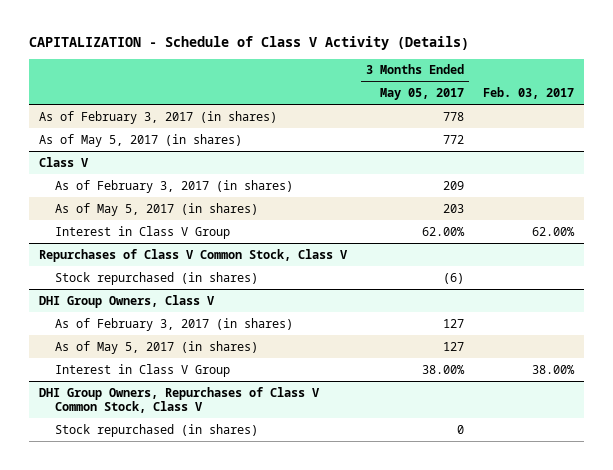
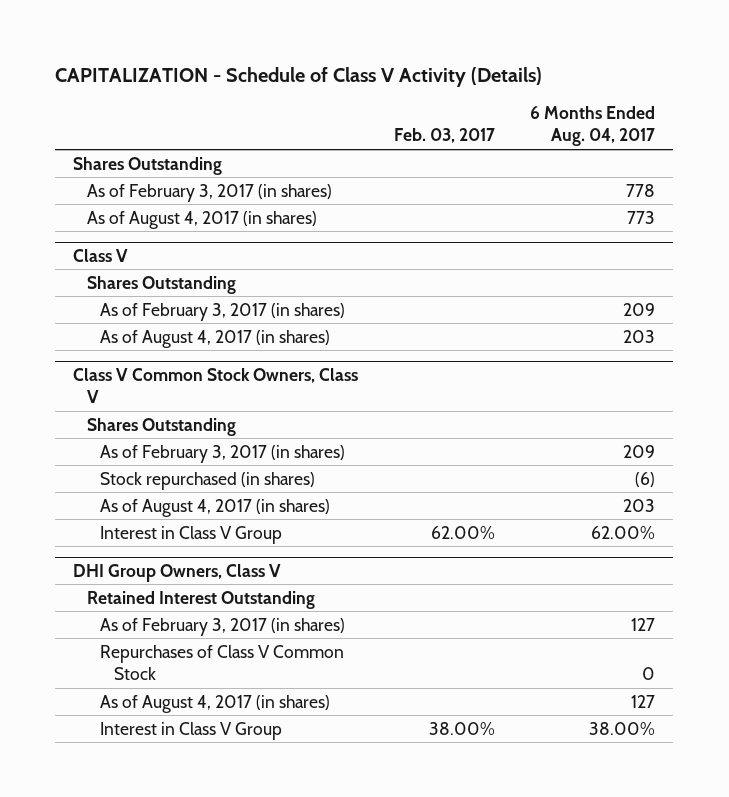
- | 3 Months Ended May 05, 2017 | Feb. 03, 2017
+ | Feb. 03, 2017 | 6 Months Ended Aug. 04, 2017
+ Shares Outstanding
- As of May 5, 2017 (in shares) | 772 |
+ As of August 4, 2017 (in shares) | | 773
@ Class V
+ Shares Outstanding
- As of May 5, 2017 (in shares) | 203 |
- Interest in Class V Group | 62.00% | 62.00%
- Repurchases of Class V Common Stock, Class V
@ Class V
+ As of August 4, 2017 (in shares) | | 203
+ Class V Common Stock Owners, Class V
+ Shares Outstanding
+ As of February 3, 2017 (in shares) | | 209
+ As of August 4, 2017 (in shares) | | 203
+ Interest in Class V Group | 62.00% | 62.00%
@ DHI Group Owners, Class V
+ Retained Interest Outstanding
- As of May 5, 2017 (in shares) | 127 |
+ Repurchases of Class V Common Stock | | 0
+ As of August 4, 2017 (in shares) | | 127
- DHI Group Owners, Repurchases of Class V Common Stock, Class V
- Stock repurchased (in shares) | 0 |

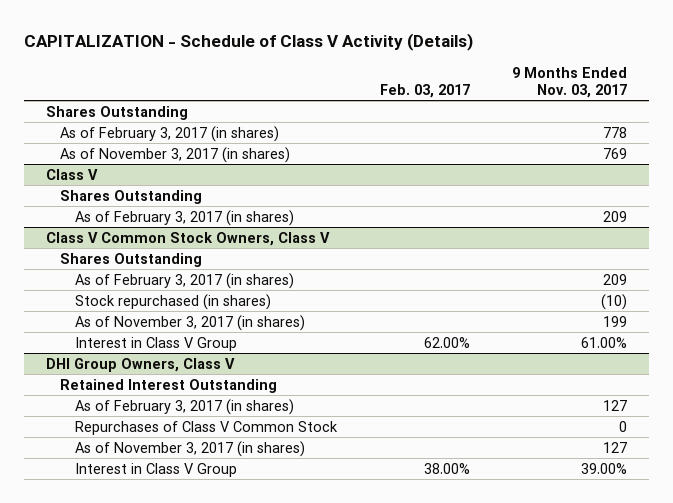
- | Feb. 03, 2017 | 6 Months Ended Aug. 04, 2017
+ | Feb. 03, 2017 | 9 Months Ended Nov. 03, 2017
- As of August 4, 2017 (in shares) | | 773
+ As of November 3, 2017 (in shares) | | 769
@ Class V
- As of August 4, 2017 (in shares) | | 203
@ Class V Common Stock Owners, Class V
- As of August 4, 2017 (in shares) | | 203
+ As of November 3, 2017 (in shares) | | 199
@ DHI Group Owners, Class V
- As of August 4, 2017 (in shares) | | 127
+ As of November 3, 2017 (in shares) | | 127

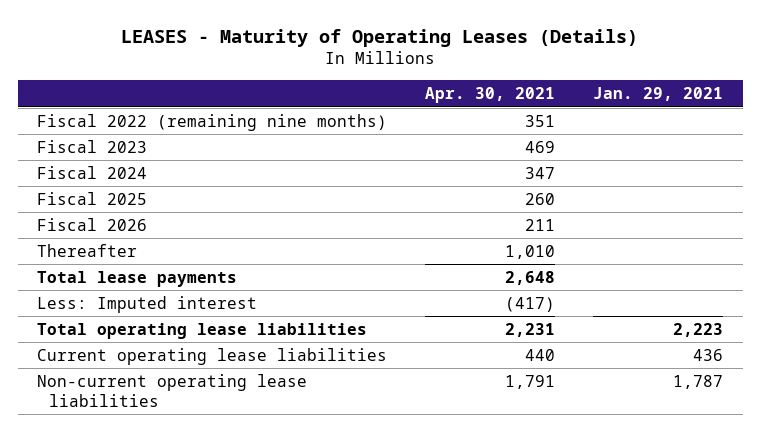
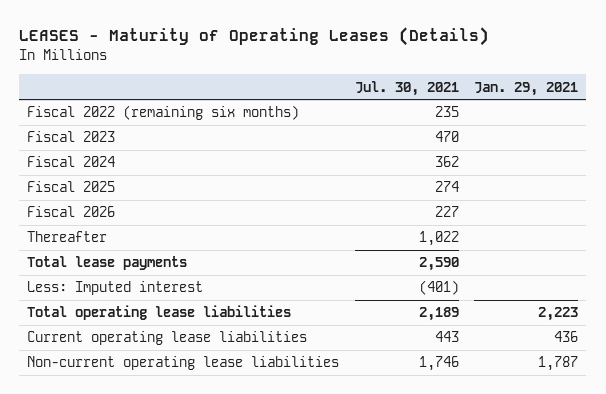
- | Apr. 30, 2021 | Jan. 29, 2021
+ | Jul. 30, 2021 | Jan. 29, 2021
- Fiscal 2022 (remaining nine months) | 351 |
+ Fiscal 2022 (remaining six months) | 235 |

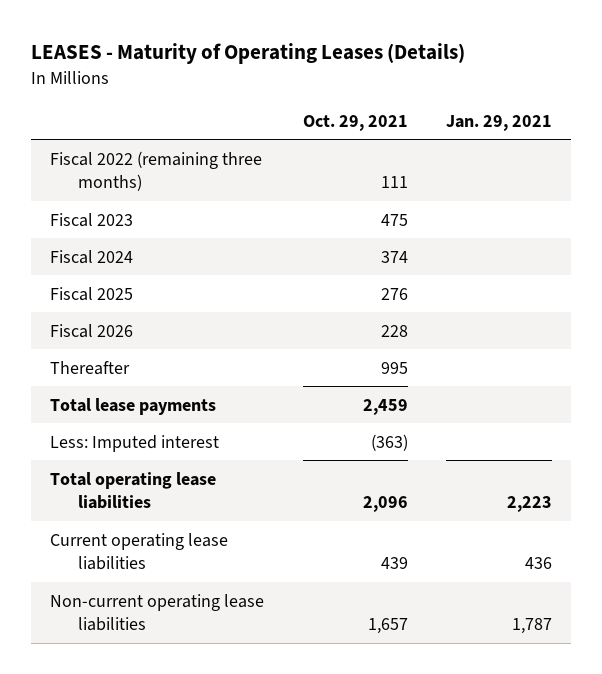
- | Jul. 30, 2021 | Jan. 29, 2021
+ | Oct. 29, 2021 | Jan. 29, 2021
- Fiscal 2022 (remaining six months) | 235 |
+ Fiscal 2022 (remaining three months) | 111 |

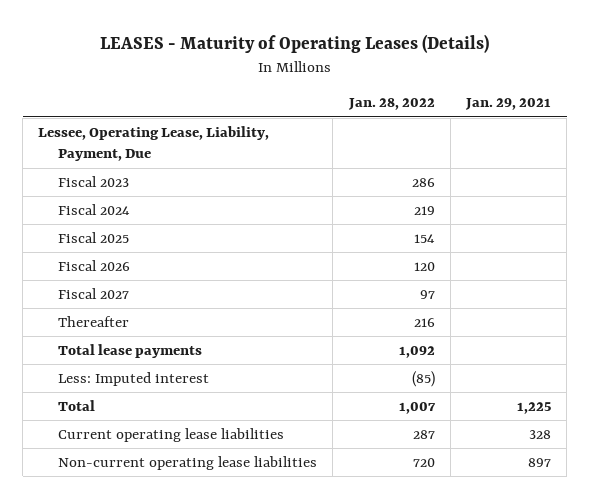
- | Oct. 29, 2021 | Jan. 29, 2021
+ | Jan. 28, 2022 | Jan. 29, 2021
- Fiscal 2022 (remaining three months) | 111 |
+ Lessee, Operating Lease, Liability, Payment, Due
+ Fiscal 2027 | 97 |
- Total operating lease liabilities | 2,096 | 2,223
- Current operating lease liabilities | 439 | 436
- Non-current operating lease liabilities | 1,657 | 1,787
+ Total | 1,007 | 1,225
+ Current operating lease liabilities | 287 | 328
+ Non-current operating lease liabilities | 720 | 897

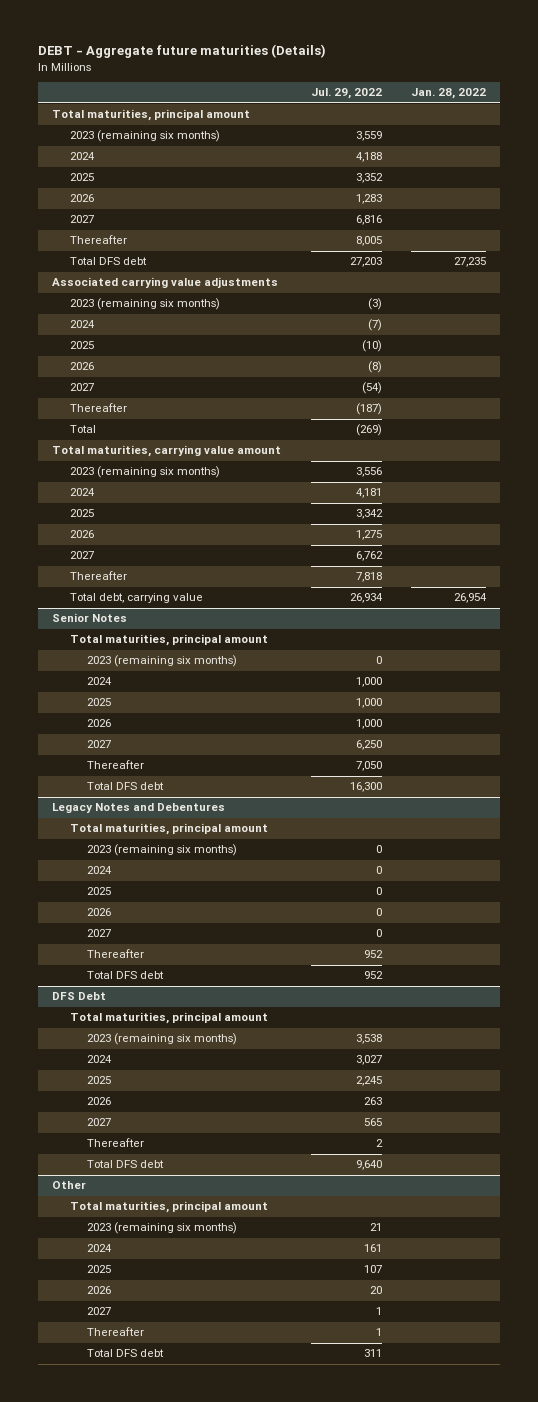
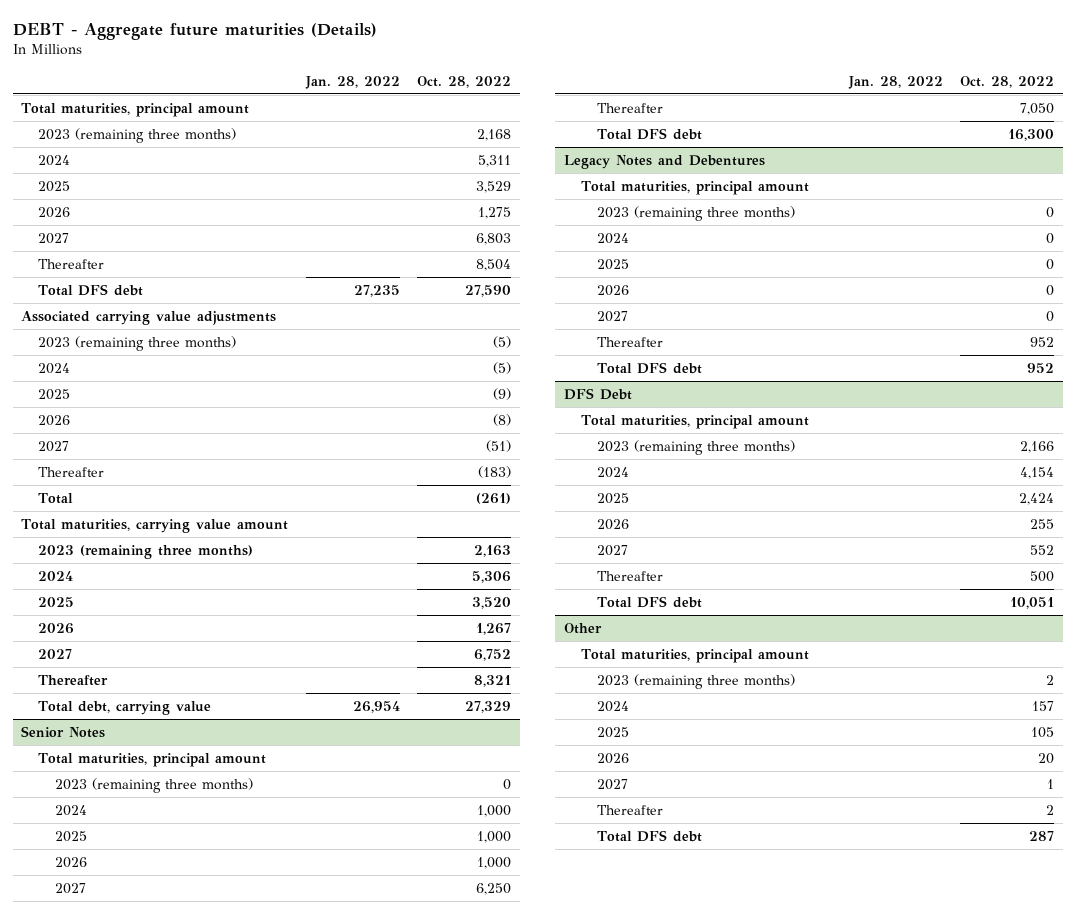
- | Jul. 29, 2022 | Jan. 28, 2022
+ | Jan. 28, 2022 | Oct. 28, 2022
- 2023 (remaining six months) | 3,559 |
+ 2023 (remaining three months) | | 2,168
- 2023 (remaining six months) | (3) |
+ 2023 (remaining three months) | | (5)
- 2023 (remaining six months) | 3,556 |
+ 2023 (remaining three months) | | 2,163
@ Senior Notes
- 2023 (remaining six months) | 0 |
+ 2023 (remaining three months) | | 0
@ Legacy Notes and Debentures
- 2023 (remaining six months) | 0 |
+ 2023 (remaining three months) | | 0
@ DFS Debt
- 2023 (remaining six months) | 3,538 |
+ 2023 (remaining three months) | | 2,166
@ Other
- 2023 (remaining six months) | 21 |
+ 2023 (remaining three months) | | 2

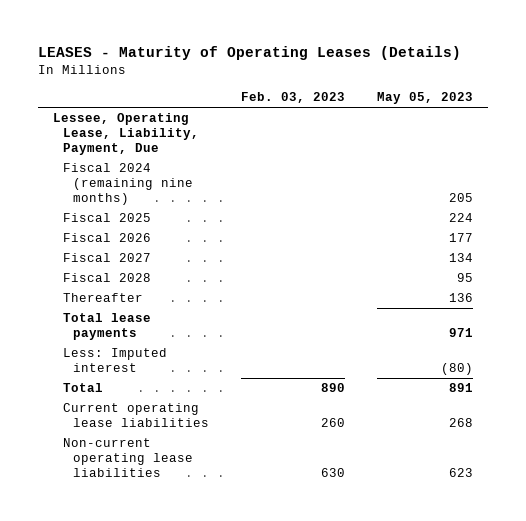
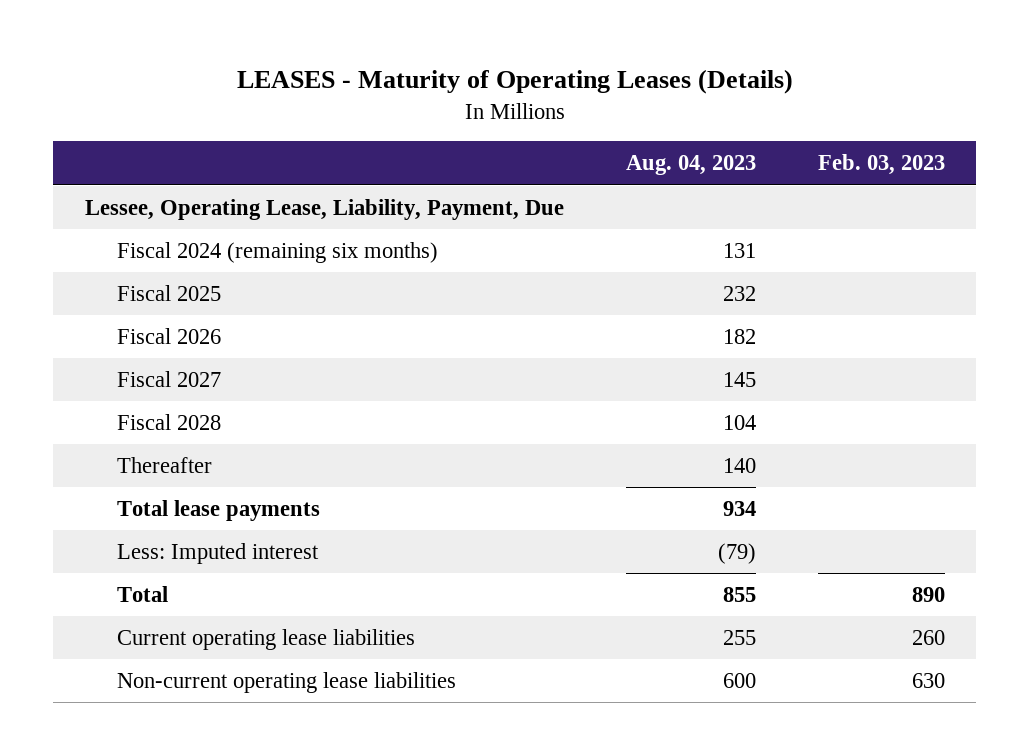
- | Feb. 03, 2023 | May 05, 2023
+ | Aug. 04, 2023 | Feb. 03, 2023
- Fiscal 2024 (remaining nine months) | | 205
+ Fiscal 2024 (remaining six months) | 131 |

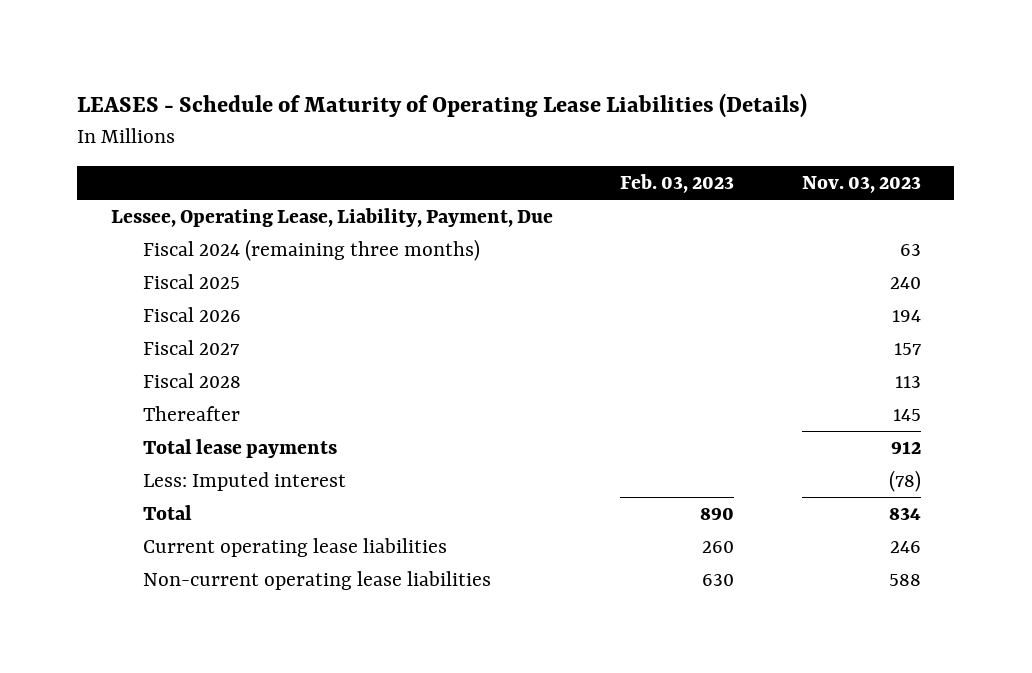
- LEASES - Maturity of Operating Leases (Details)
+ LEASES - Schedule of Maturity of Operating Lease Liabilities (Details)
- | Aug. 04, 2023 | Feb. 03, 2023
+ | Feb. 03, 2023 | Nov. 03, 2023
- Fiscal 2024 (remaining six months) | 131 |
+ Fiscal 2024 (remaining three months) | | 63

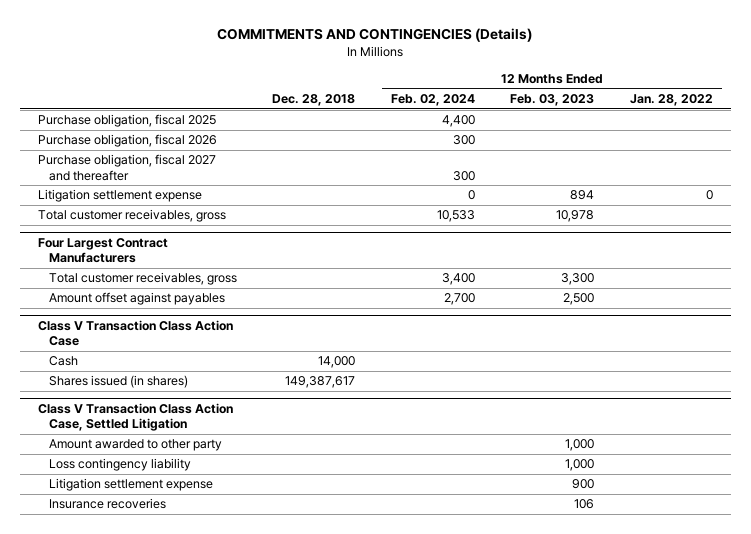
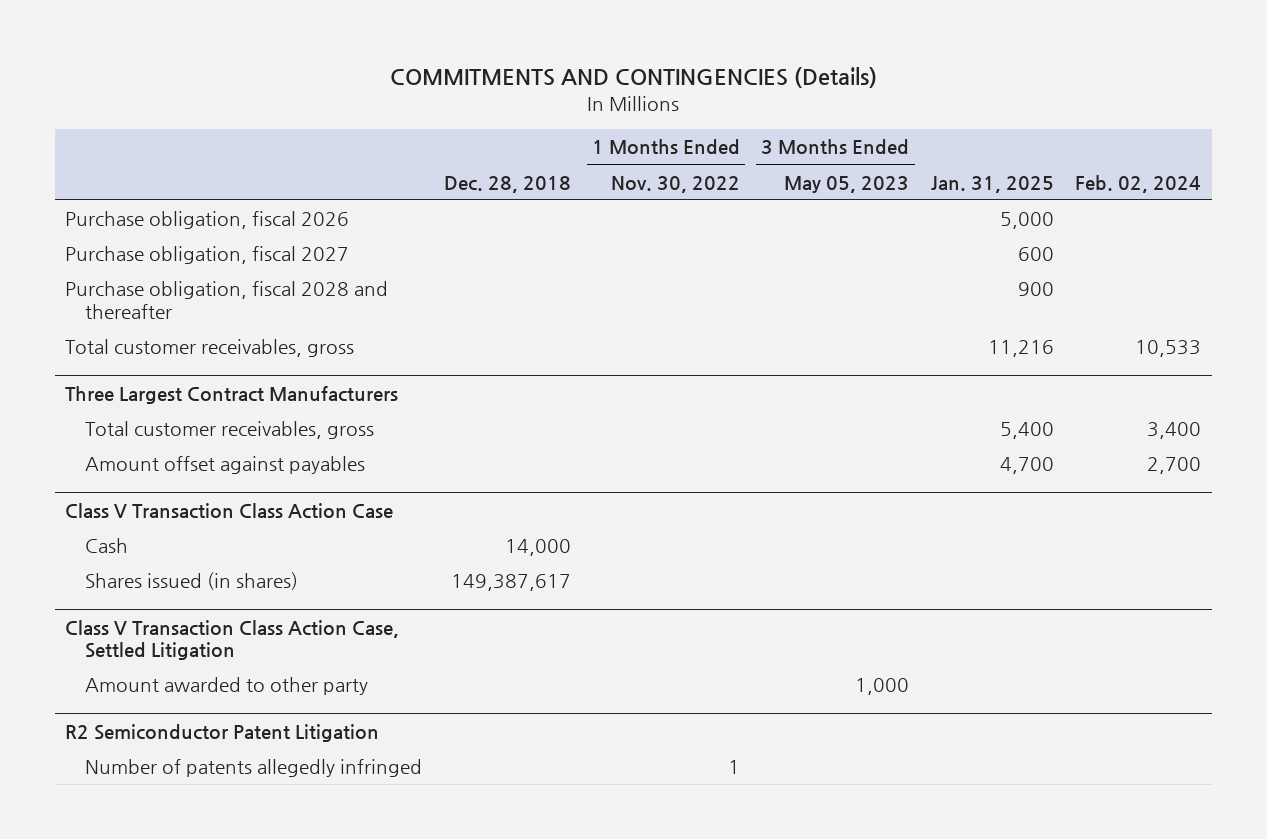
- | Dec. 28, 2018 | 12 Months Ended Feb. 02, 2024 | 12 Months Ended Feb. 03, 2023 | 12 Months Ended Jan. 28, 2022
+ | Dec. 28, 2018 | 1 Months Ended Nov. 30, 2022 | 3 Months Ended May 05, 2023 | Jan. 31, 2025 | Feb. 02, 2024
- Purchase obligation, fiscal 2025 | | 4,400 | |
- Purchase obligation, fiscal 2027 and thereafter | | 300 | |
- Litigation settlement expense | | 0 | 894 | 0
+ Purchase obligation, fiscal 2027 | | | | 600 |
+ Purchase obligation, fiscal 2028 and thereafter | | | | 900 |
- Four Largest Contract Manufacturers
- Total customer receivables, gross | | 3,400 | 3,300 |
- Amount offset against payables | | 2,700 | 2,500 |
+ Three Largest Contract Manufacturers
+ Total customer receivables, gross | | | | 5,400 | 3,400
+ Amount offset against payables | | | | 4,700 | 2,700
@ Class V Transaction Class Action Case, Settled Litigation
- Loss contingency liability | | | 1,000 |
- Litigation settlement expense | | | 900 |
- Insurance recoveries | | | 106 |
+ R2 Semiconductor Patent Litigation
+ Number of patents allegedly infringed | | 1 | | |

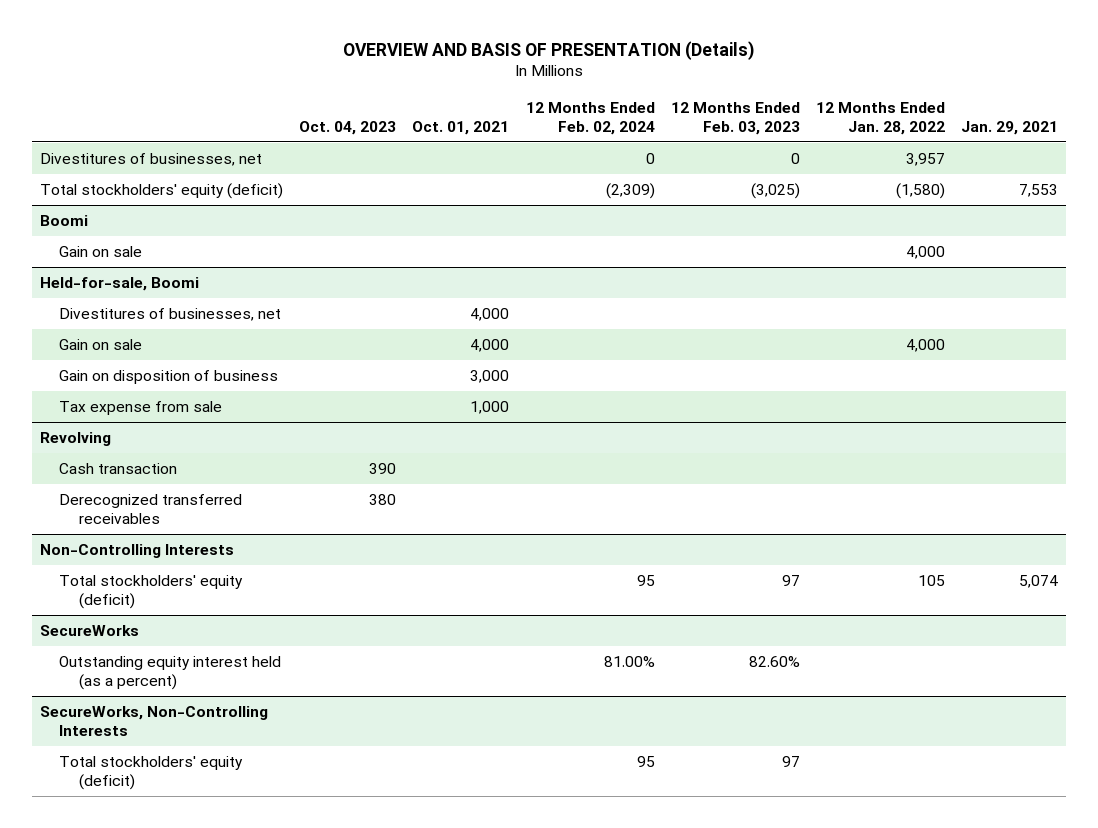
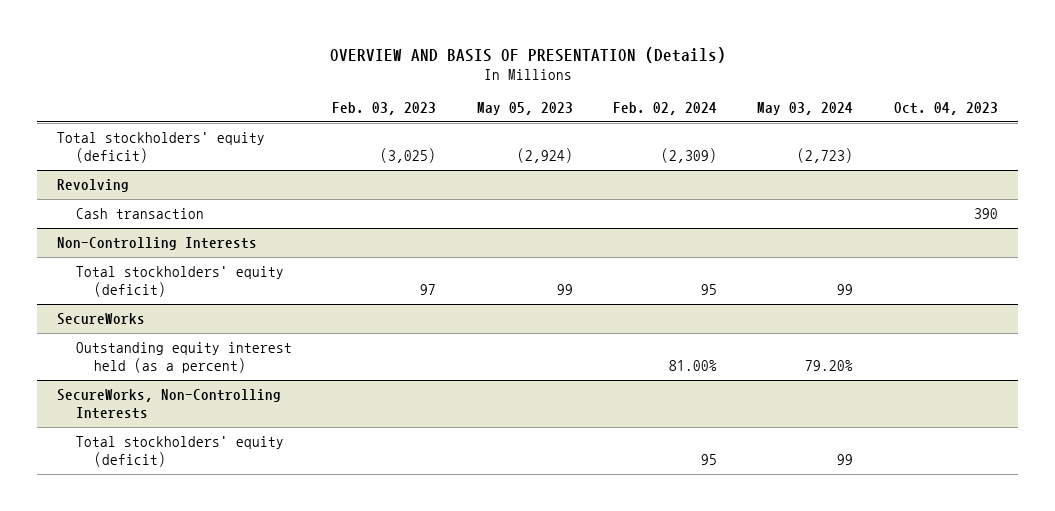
- | Oct. 04, 2023 | Oct. 01, 2021 | 12 Months Ended Feb. 02, 2024 | 12 Months Ended Feb. 03, 2023 | 12 Months Ended Jan. 28, 2022 | Jan. 29, 2021
+ | Feb. 03, 2023 | May 05, 2023 | Feb. 02, 2024 | May 03, 2024 | Oct. 04, 2023
- Divestitures of businesses, net | | | 0 | 0 | 3,957 |
- Boomi
- Gain on sale | | | | | 4,000 |
- Held-for-sale, Boomi
- Divestitures of businesses, net | | 4,000 | | | |
- Gain on sale | | 4,000 | | | 4,000 |
- Gain on disposition of business | | 3,000 | | | |
- Tax expense from sale | | 1,000 | | | |
@ Revolving
- Derecognized transferred receivables | 380 | | | | |

